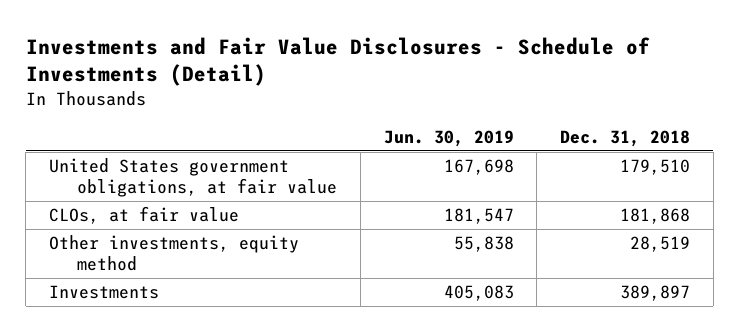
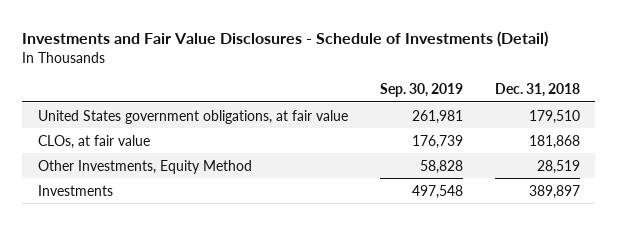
- | Jun. 30, 2019 | Dec. 31, 2018
+ | Sep. 30, 2019 | Dec. 31, 2018
- Other investments, equity method | 55,838 | 28,519
+ Other Investments, Equity Method | 58,828 | 28,519

